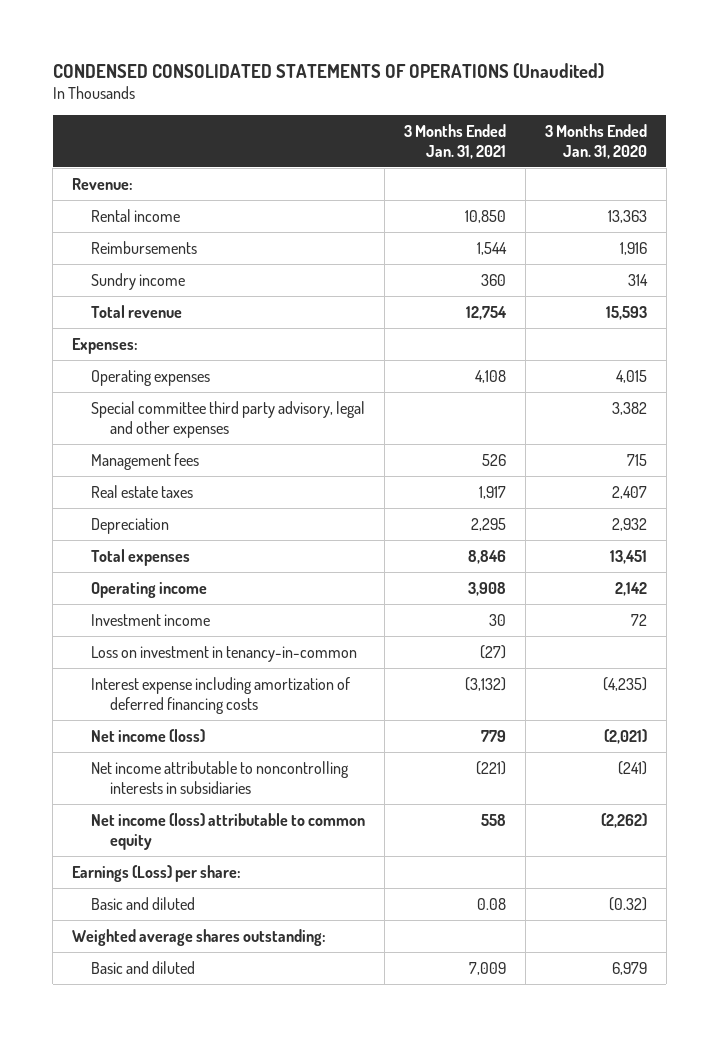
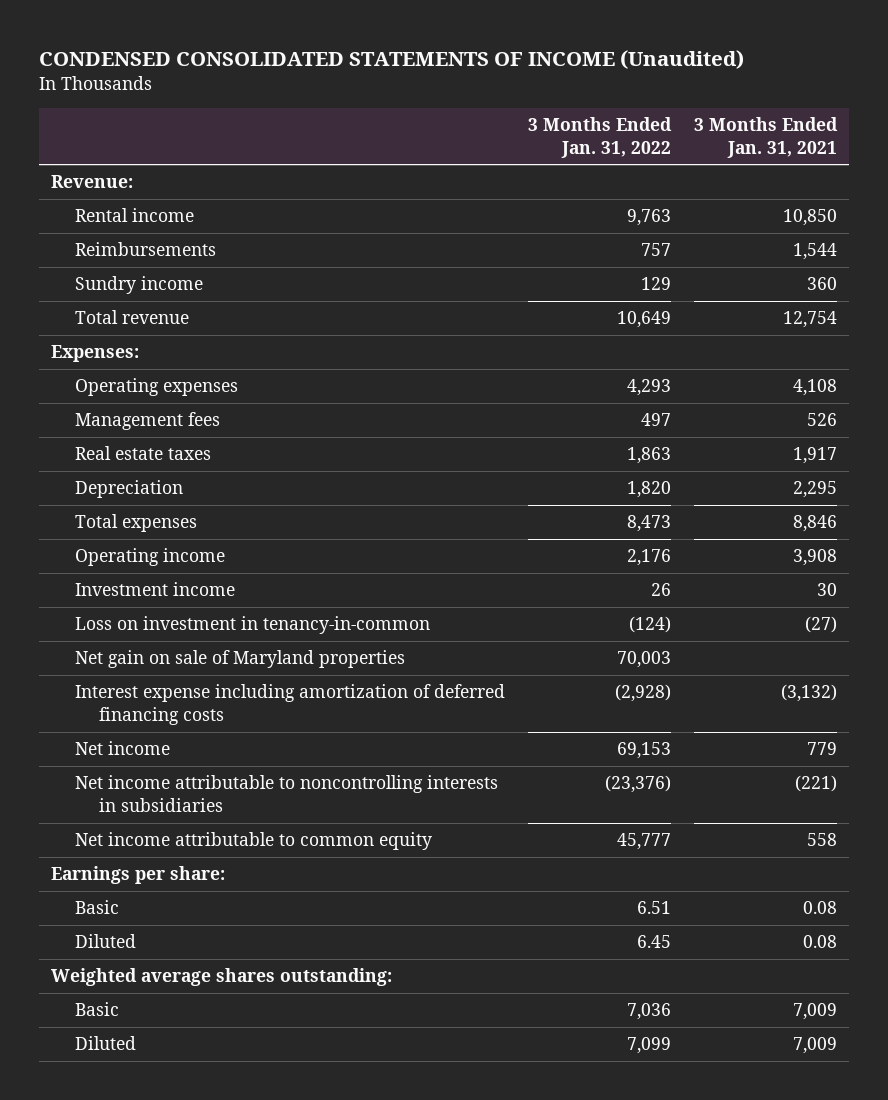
- CONDENSED CONSOLIDATED STATEMENTS OF OPERATIONS (Unaudited)
+ CONDENSED CONSOLIDATED STATEMENTS OF INCOME (Unaudited)
- | 3 Months Ended Jan. 31, 2021 | 3 Months Ended Jan. 31, 2020
+ | 3 Months Ended Jan. 31, 2022 | 3 Months Ended Jan. 31, 2021
- Special committee third party advisory, legal and other expenses | | 3,382
+ Net gain on sale of Maryland properties | 70,003 |
- Net income (loss) | 779 | (2,021)
+ Net income | 69,153 | 779
- Net income (loss) attributable to common equity | 558 | (2,262)
- Earnings (Loss) per share:
- Basic and diluted | 0.08 | (0.32)
+ Net income attributable to common equity | 45,777 | 558
+ Earnings per share:
+ Basic | 6.51 | 0.08
+ Diluted | 6.45 | 0.08
- Basic and diluted | 7,009 | 6,979
+ Basic | 7,036 | 7,009
+ Diluted | 7,099 | 7,009

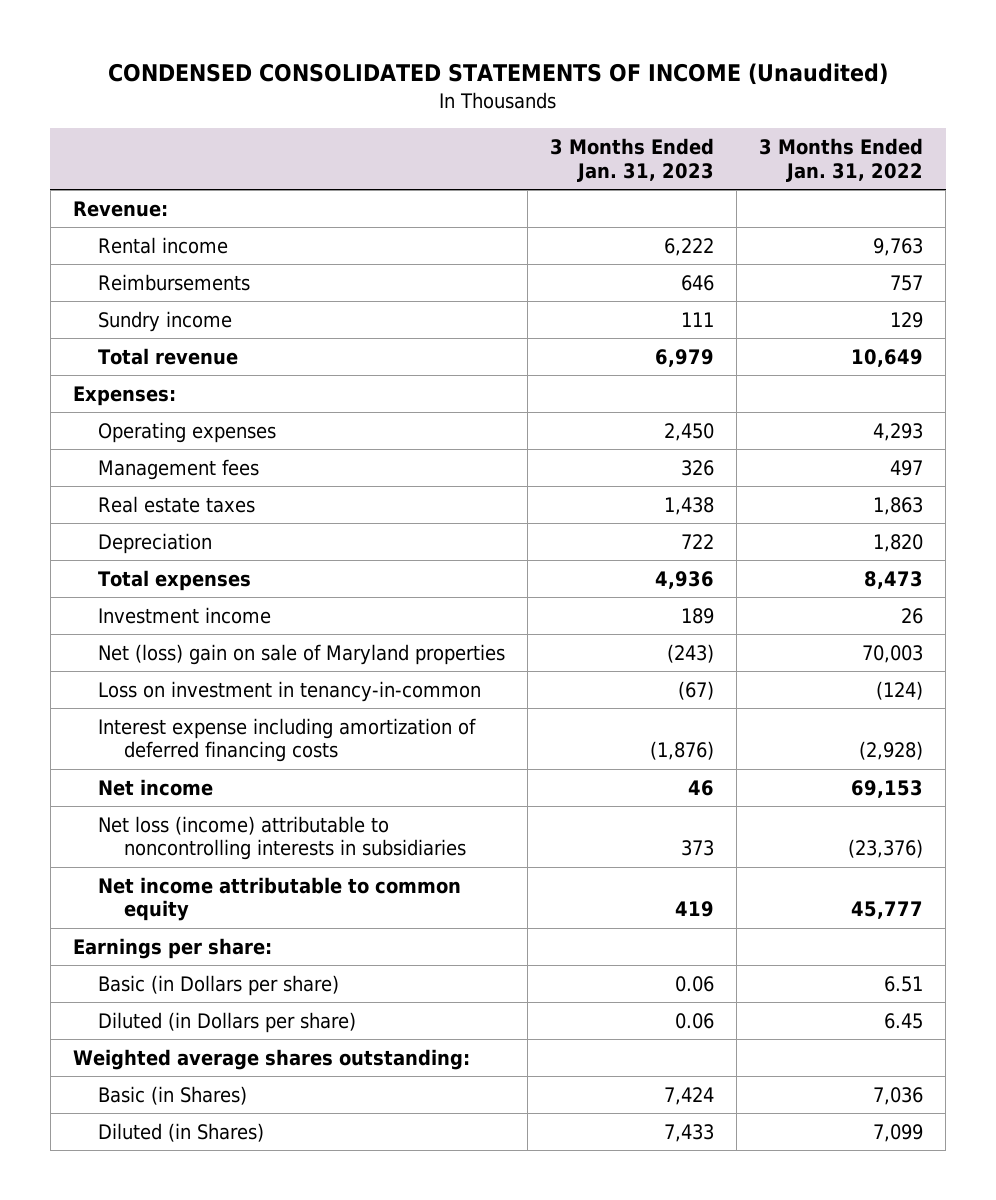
- | 3 Months Ended Jan. 31, 2022 | 3 Months Ended Jan. 31, 2021
+ | 3 Months Ended Jan. 31, 2023 | 3 Months Ended Jan. 31, 2022
- Operating income | 2,176 | 3,908
+ Net (loss) gain on sale of Maryland properties | (243) | 70,003
- Net gain on sale of Maryland properties | 70,003 |
- Net income attributable to noncontrolling interests in subsidiaries | (23,376) | (221)
+ Net loss (income) attributable to noncontrolling interests in subsidiaries | 373 | (23,376)
- Basic | 6.51 | 0.08
- Diluted | 6.45 | 0.08
+ Basic (in Dollars per share) | 0.06 | 6.51
+ Diluted (in Dollars per share) | 0.06 | 6.45
- Basic | 7,036 | 7,009
- Diluted | 7,099 | 7,009
+ Basic (in Shares) | 7,424 | 7,036
+ Diluted (in Shares) | 7,433 | 7,099

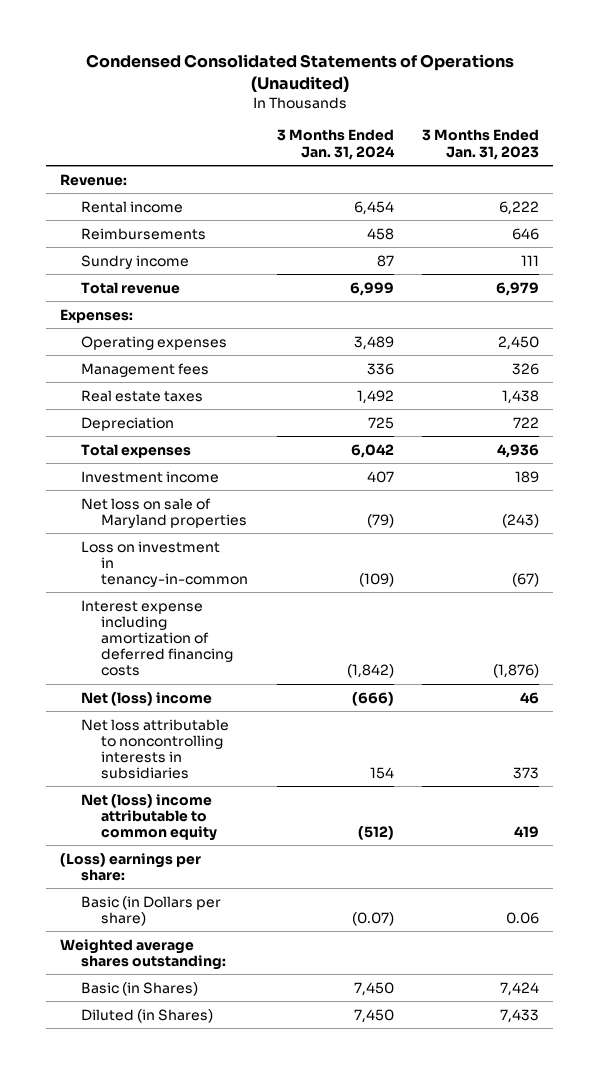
- CONDENSED CONSOLIDATED STATEMENTS OF INCOME (Unaudited)
+ Condensed Consolidated Statements of Operations (Unaudited)
- | 3 Months Ended Jan. 31, 2023 | 3 Months Ended Jan. 31, 2022
+ | 3 Months Ended Jan. 31, 2024 | 3 Months Ended Jan. 31, 2023
- Net (loss) gain on sale of Maryland properties | (243) | 70,003
+ Net loss on sale of Maryland properties | (79) | (243)
- Net income | 46 | 69,153
- Net loss (income) attributable to noncontrolling interests in subsidiaries | 373 | (23,376)
- Net income attributable to common equity | 419 | 45,777
- Earnings per share:
+ Net (loss) income | (666) | 46
+ Net loss attributable to noncontrolling interests in subsidiaries | 154 | 373
+ Net (loss) income attributable to common equity | (512) | 419
+ (Loss) earnings per share:
- Diluted (in Dollars per share) | 0.06 | 6.45

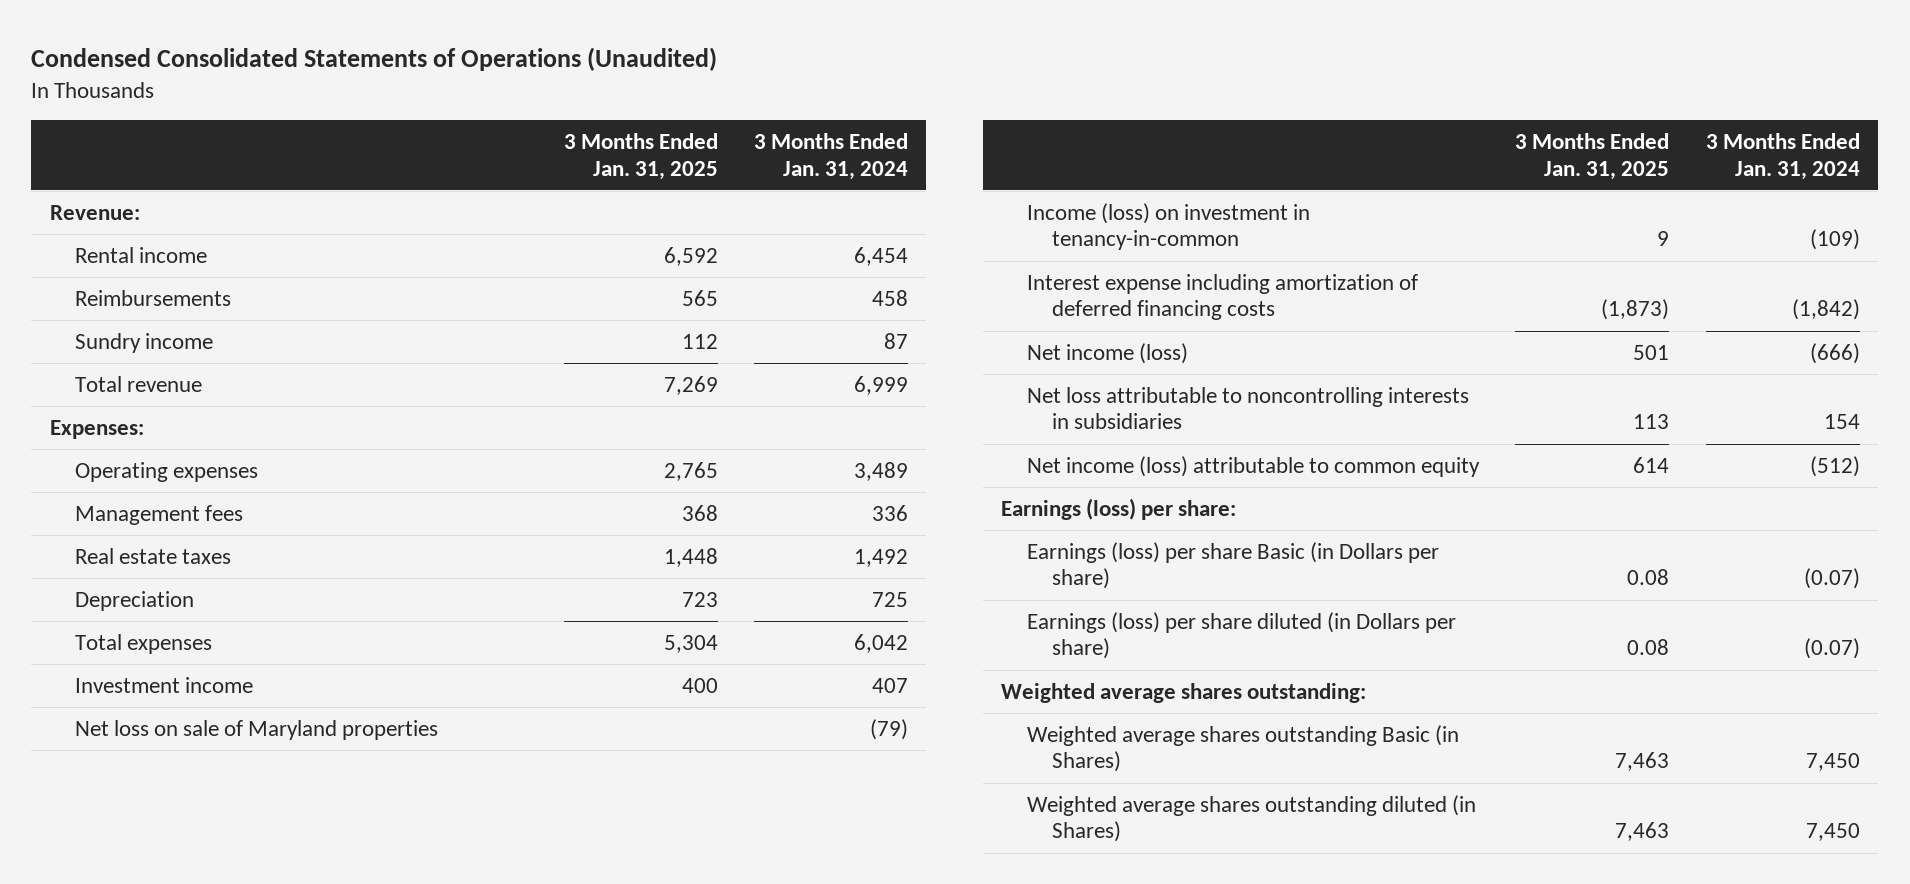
- | 3 Months Ended Jan. 31, 2024 | 3 Months Ended Jan. 31, 2023
+ | 3 Months Ended Jan. 31, 2025 | 3 Months Ended Jan. 31, 2024
- Loss on investment in tenancy-in-common | (109) | (67)
+ Income (loss) on investment in tenancy-in-common | 9 | (109)
- Net (loss) income | (666) | 46
+ Net income (loss) | 501 | (666)
- Net (loss) income attributable to common equity | (512) | 419
- (Loss) earnings per share:
- Basic (in Dollars per share) | (0.07) | 0.06
+ Net income (loss) attributable to common equity | 614 | (512)
+ Earnings (loss) per share:
+ Earnings (loss) per share Basic (in Dollars per share) | 0.08 | (0.07)
+ Earnings (loss) per share diluted (in Dollars per share) | 0.08 | (0.07)
- Basic (in Shares) | 7,450 | 7,424
- Diluted (in Shares) | 7,450 | 7,433
+ Weighted average shares outstanding Basic (in Shares) | 7,463 | 7,450
+ Weighted average shares outstanding diluted (in Shares) | 7,463 | 7,450

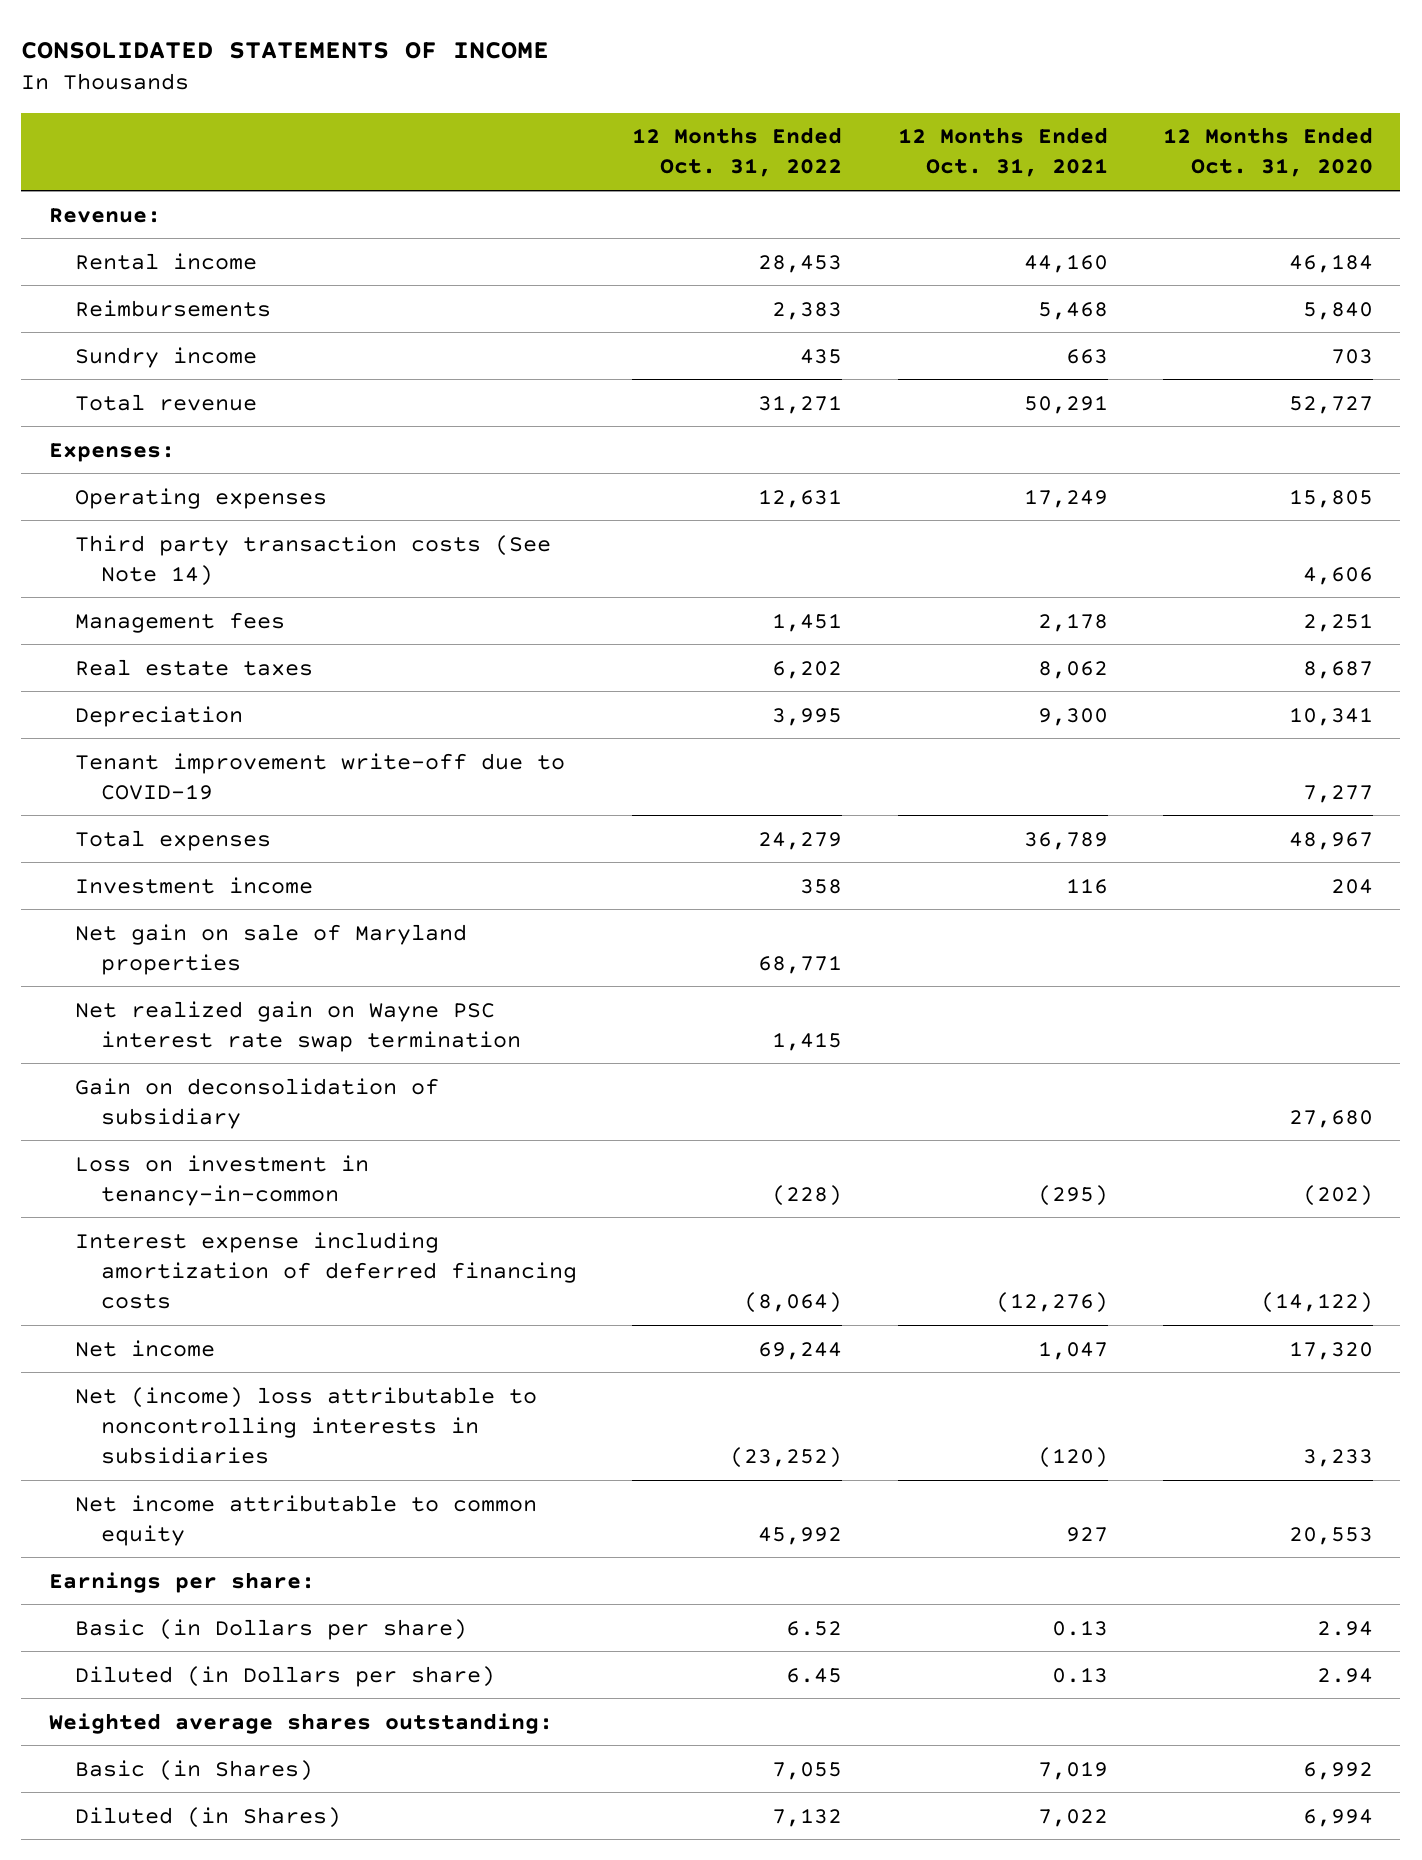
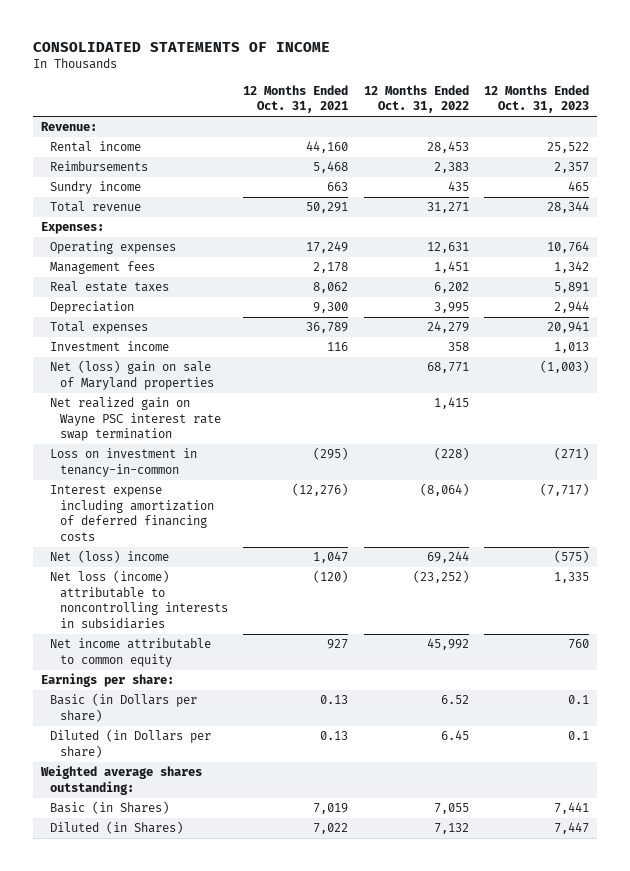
- | 12 Months Ended Oct. 31, 2022 | 12 Months Ended Oct. 31, 2021 | 12 Months Ended Oct. 31, 2020
+ | 12 Months Ended Oct. 31, 2021 | 12 Months Ended Oct. 31, 2022 | 12 Months Ended Oct. 31, 2023
- Third party transaction costs (See Note 14) | | | 4,606
- Tenant improvement write-off due to COVID-19 | | | 7,277
- Net gain on sale of Maryland properties | 68,771 | |
+ Net (loss) gain on sale of Maryland properties | | 68,771 | (1,003)
- Gain on deconsolidation of subsidiary | | | 27,680
- Net income | 69,244 | 1,047 | 17,320
- Net (income) loss attributable to noncontrolling interests in subsidiaries | (23,252) | (120) | 3,233
+ Net (loss) income | 1,047 | 69,244 | (575)
+ Net loss (income) attributable to noncontrolling interests in subsidiaries | (120) | (23,252) | 1,335

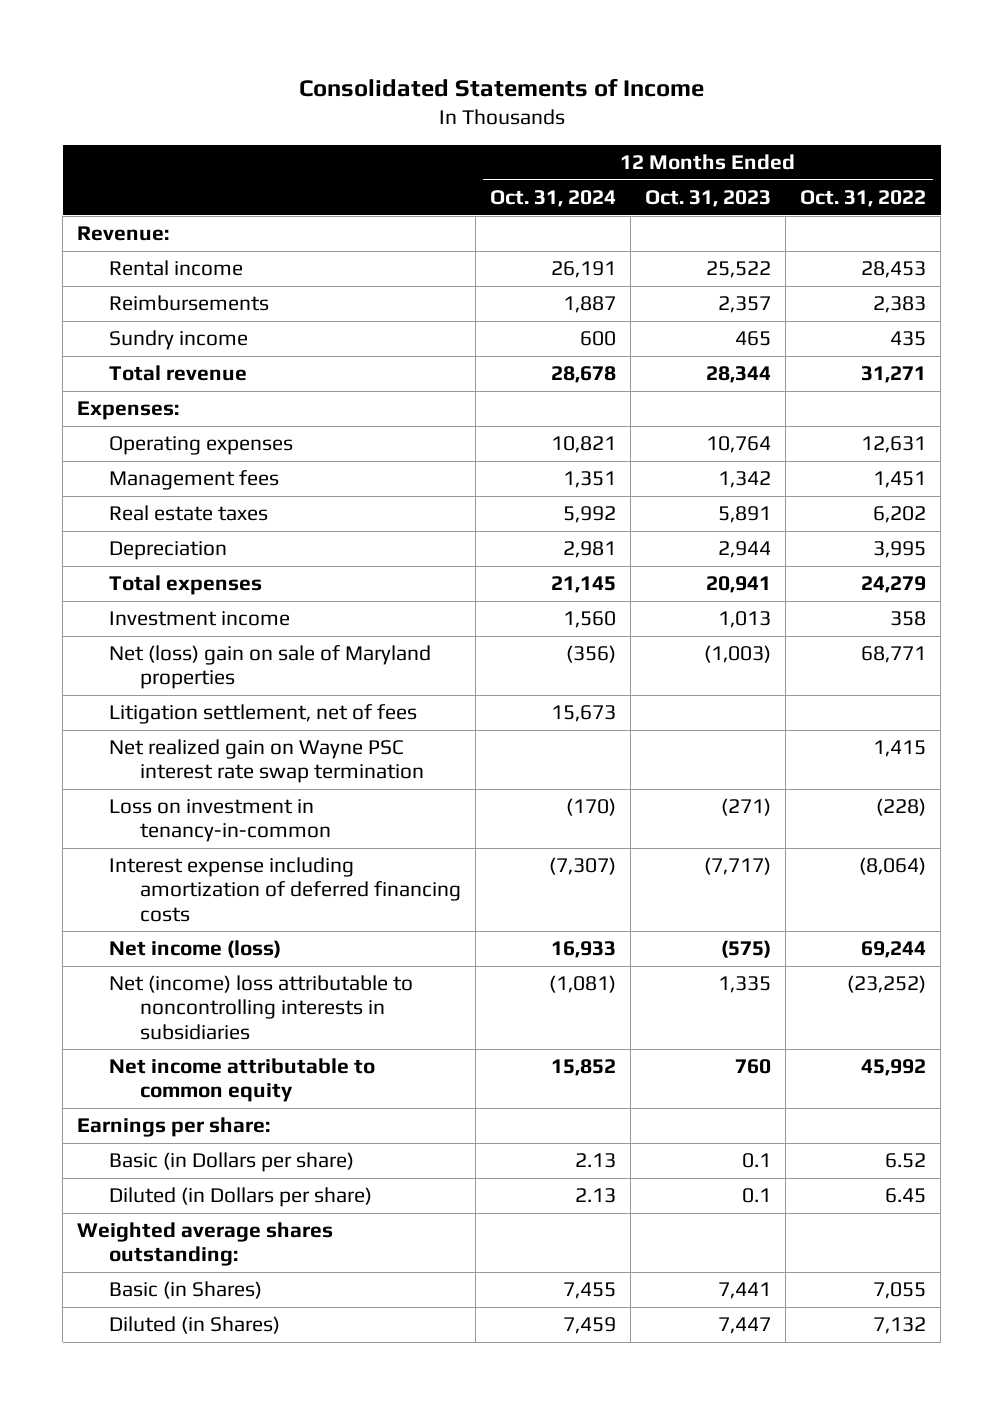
- CONSOLIDATED STATEMENTS OF INCOME
+ Consolidated Statements of Income
- | 12 Months Ended Oct. 31, 2021 | 12 Months Ended Oct. 31, 2022 | 12 Months Ended Oct. 31, 2023
+ | 12 Months Ended Oct. 31, 2024 | 12 Months Ended Oct. 31, 2023 | 12 Months Ended Oct. 31, 2022
+ Litigation settlement, net of fees | 15,673 | |
- Net (loss) income | 1,047 | 69,244 | (575)
- Net loss (income) attributable to noncontrolling interests in subsidiaries | (120) | (23,252) | 1,335
+ Net income (loss) | 16,933 | (575) | 69,244
+ Net (income) loss attributable to noncontrolling interests in subsidiaries | (1,081) | 1,335 | (23,252)

